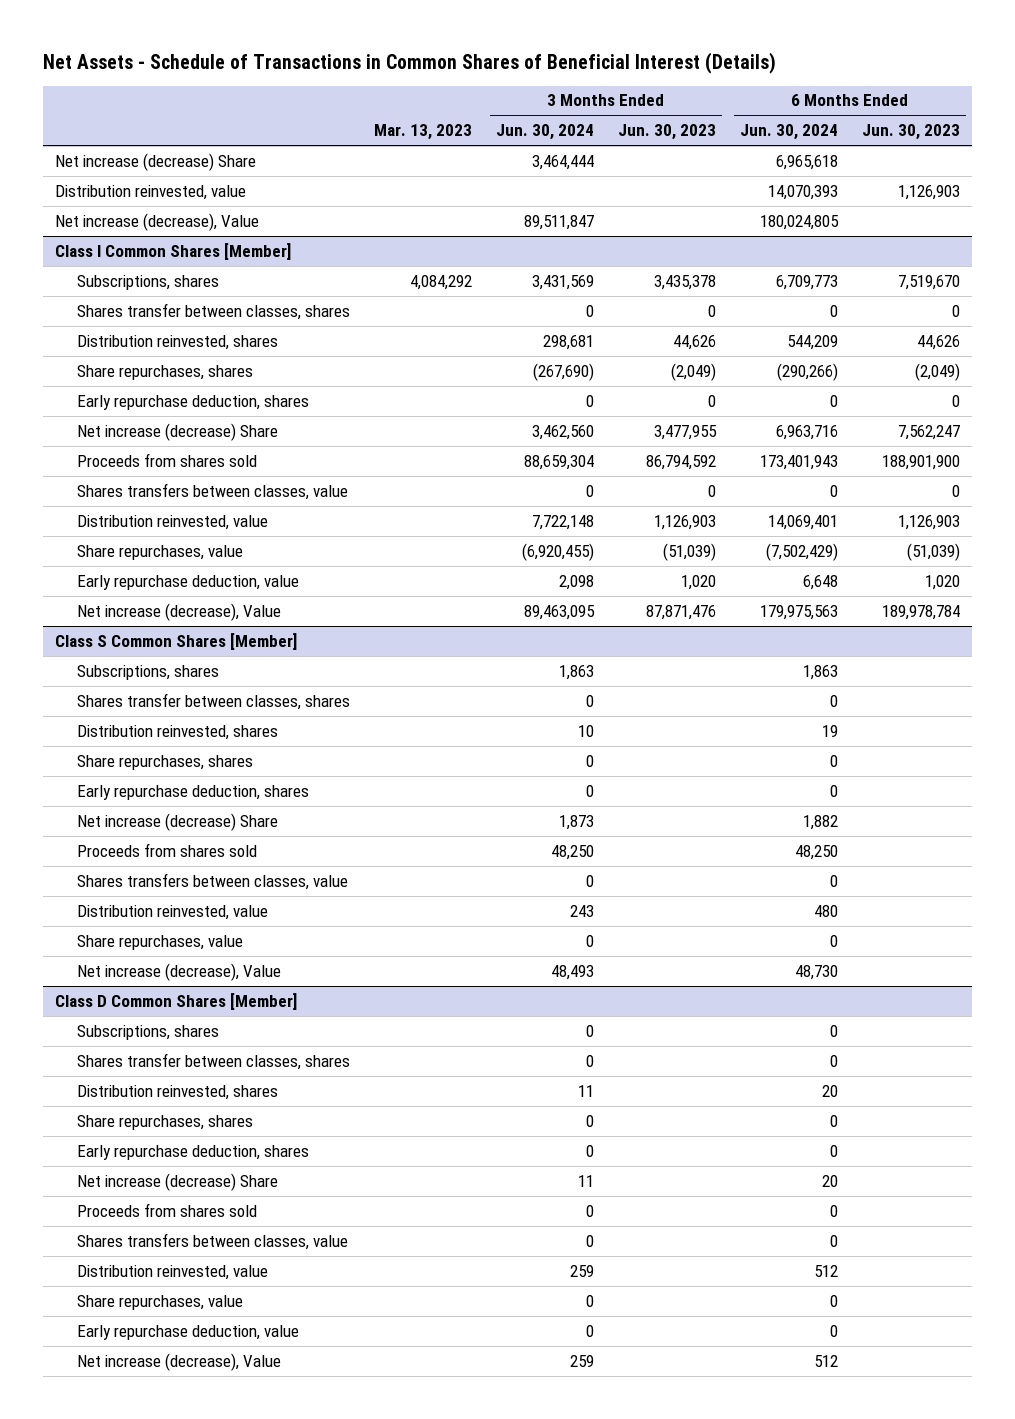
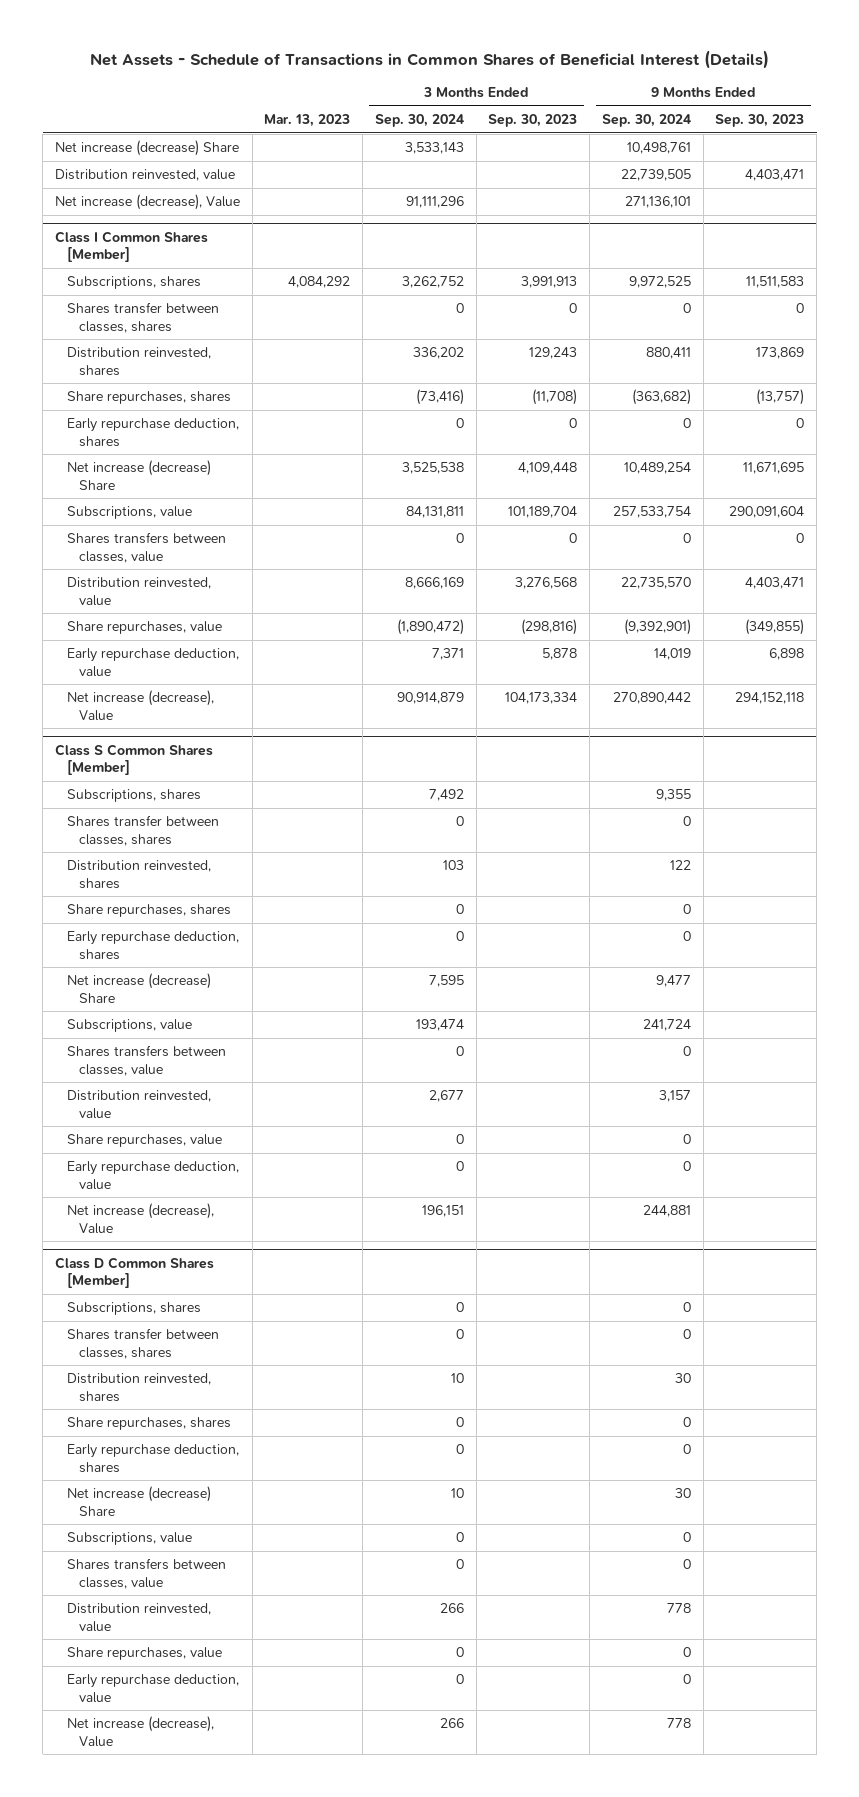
- | Mar. 13, 2023 | 3 Months Ended Jun. 30, 2024 | 3 Months Ended Jun. 30, 2023 | 6 Months Ended Jun. 30, 2024 | 6 Months Ended Jun. 30, 2023
+ | Mar. 13, 2023 | 3 Months Ended Sep. 30, 2024 | 3 Months Ended Sep. 30, 2023 | 9 Months Ended Sep. 30, 2024 | 9 Months Ended Sep. 30, 2023
@ Class I Common Shares [Member]
- Proceeds from shares sold | | 88,659,304 | 86,794,592 | 173,401,943 | 188,901,900
+ Subscriptions, value | | 84,131,811 | 101,189,704 | 257,533,754 | 290,091,604
@ Class S Common Shares [Member]
- Proceeds from shares sold | | 48,250 | | 48,250 |
+ Subscriptions, value | | 193,474 | | 241,724 |
+ Early repurchase deduction, value | | 0 | | 0 |
@ Class D Common Shares [Member]
- Proceeds from shares sold | | 0 | | 0 |
+ Subscriptions, value | | 0 | | 0 |

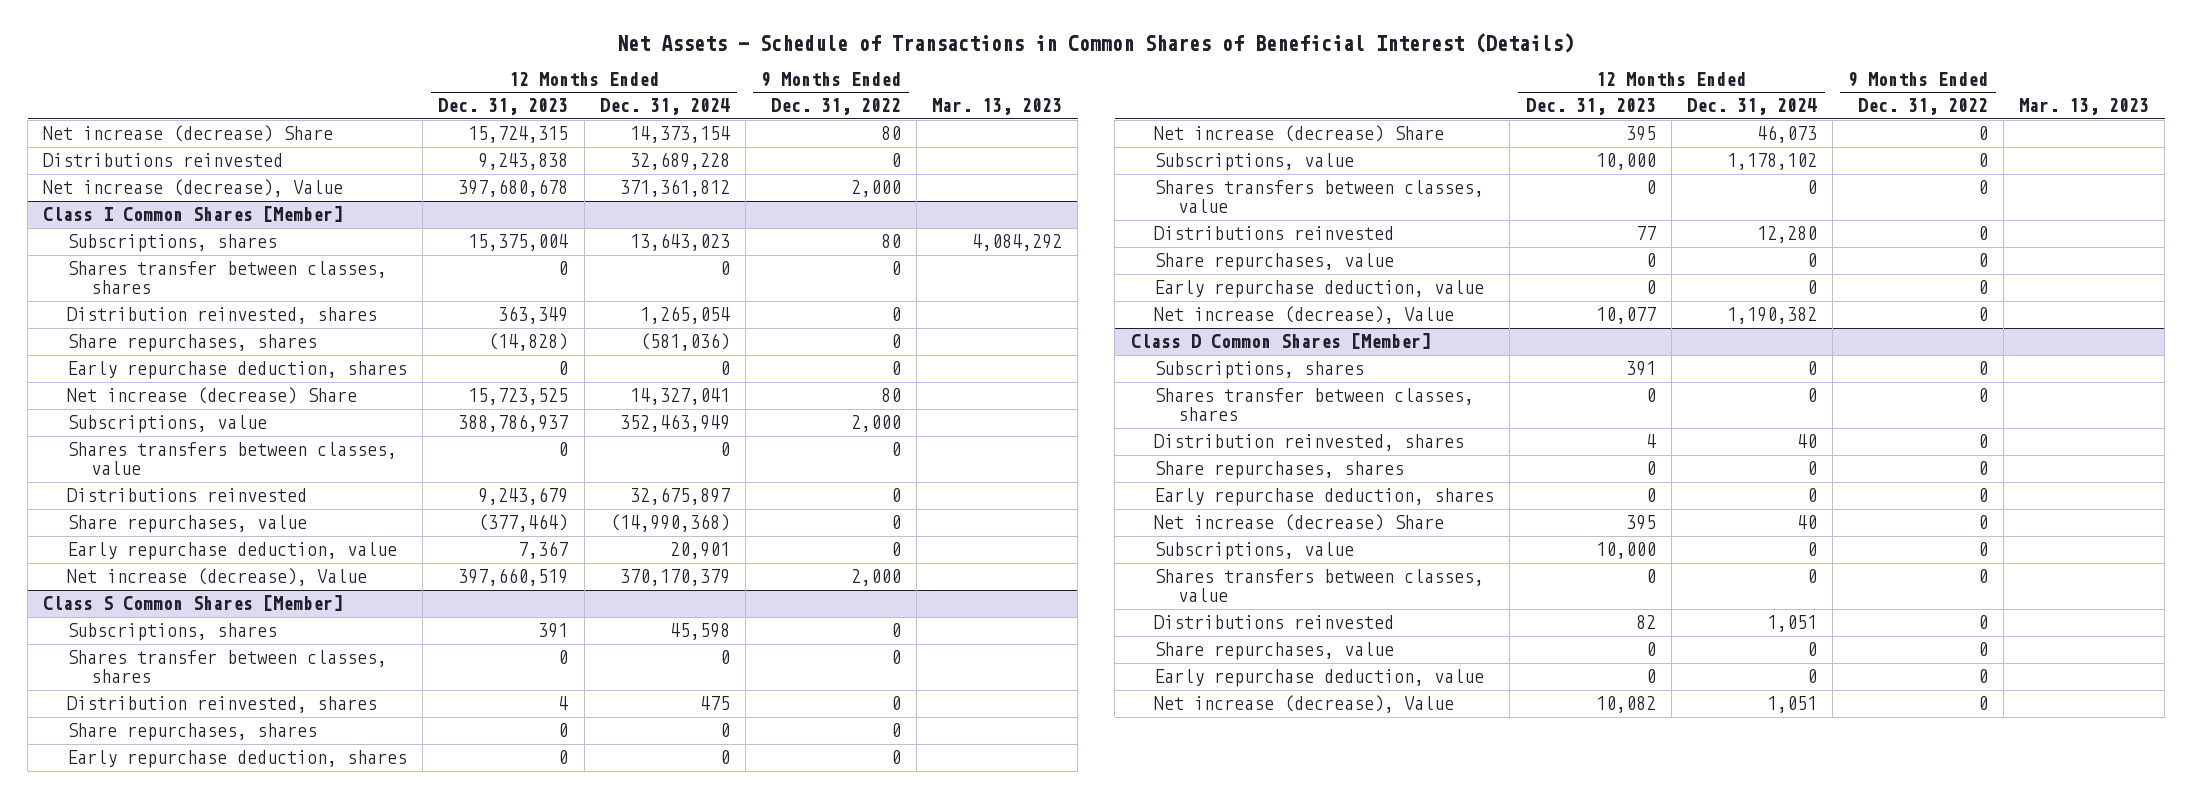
- | Mar. 13, 2023 | 3 Months Ended Sep. 30, 2024 | 3 Months Ended Sep. 30, 2023 | 9 Months Ended Sep. 30, 2024 | 9 Months Ended Sep. 30, 2023
+ | 12 Months Ended Dec. 31, 2023 | 12 Months Ended Dec. 31, 2024 | 9 Months Ended Dec. 31, 2022 | Mar. 13, 2023
- Distribution reinvested, value | | | | 22,739,505 | 4,403,471
+ Distributions reinvested | 9,243,838 | 32,689,228 | 0 |
@ Class I Common Shares [Member]
- Distribution reinvested, value | | 8,666,169 | 3,276,568 | 22,735,570 | 4,403,471
+ Distributions reinvested | 9,243,679 | 32,675,897 | 0 |
@ Class S Common Shares [Member]
- Distribution reinvested, value | | 2,677 | | 3,157 |
+ Distributions reinvested | 77 | 12,280 | 0 |
@ Class D Common Shares [Member]
- Distribution reinvested, value | | 266 | | 778 |
+ Distributions reinvested | 82 | 1,051 | 0 |

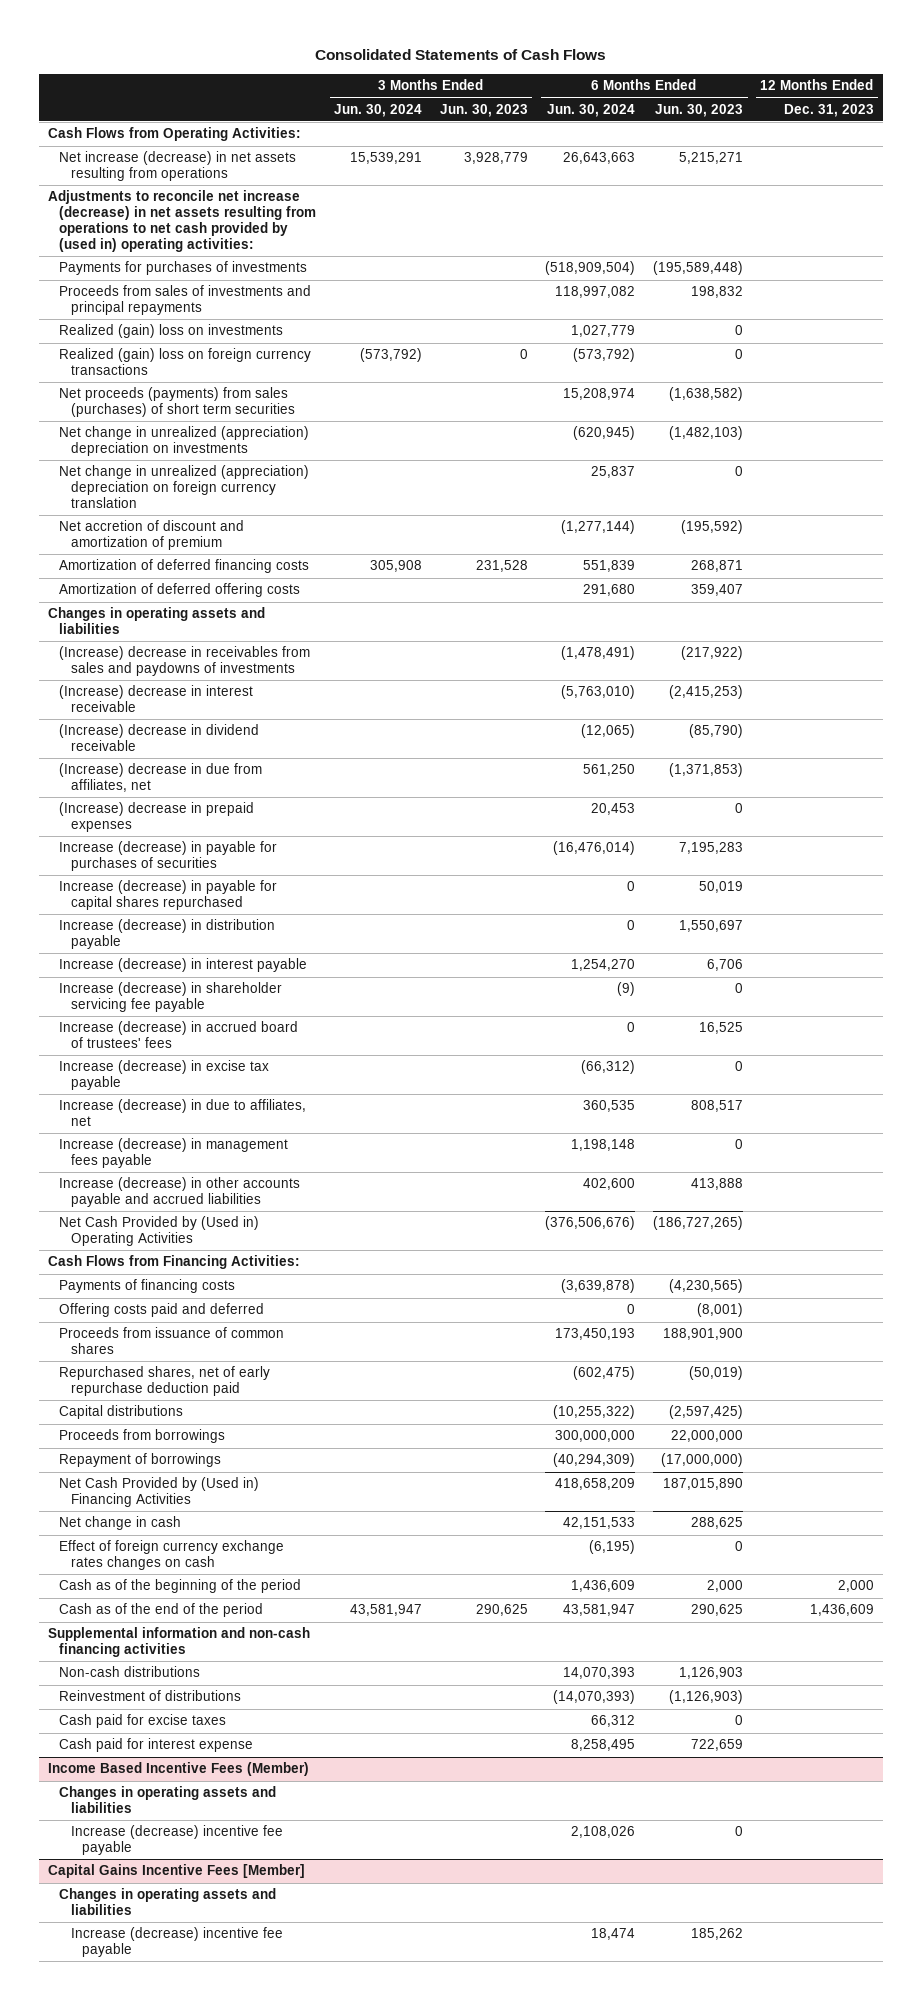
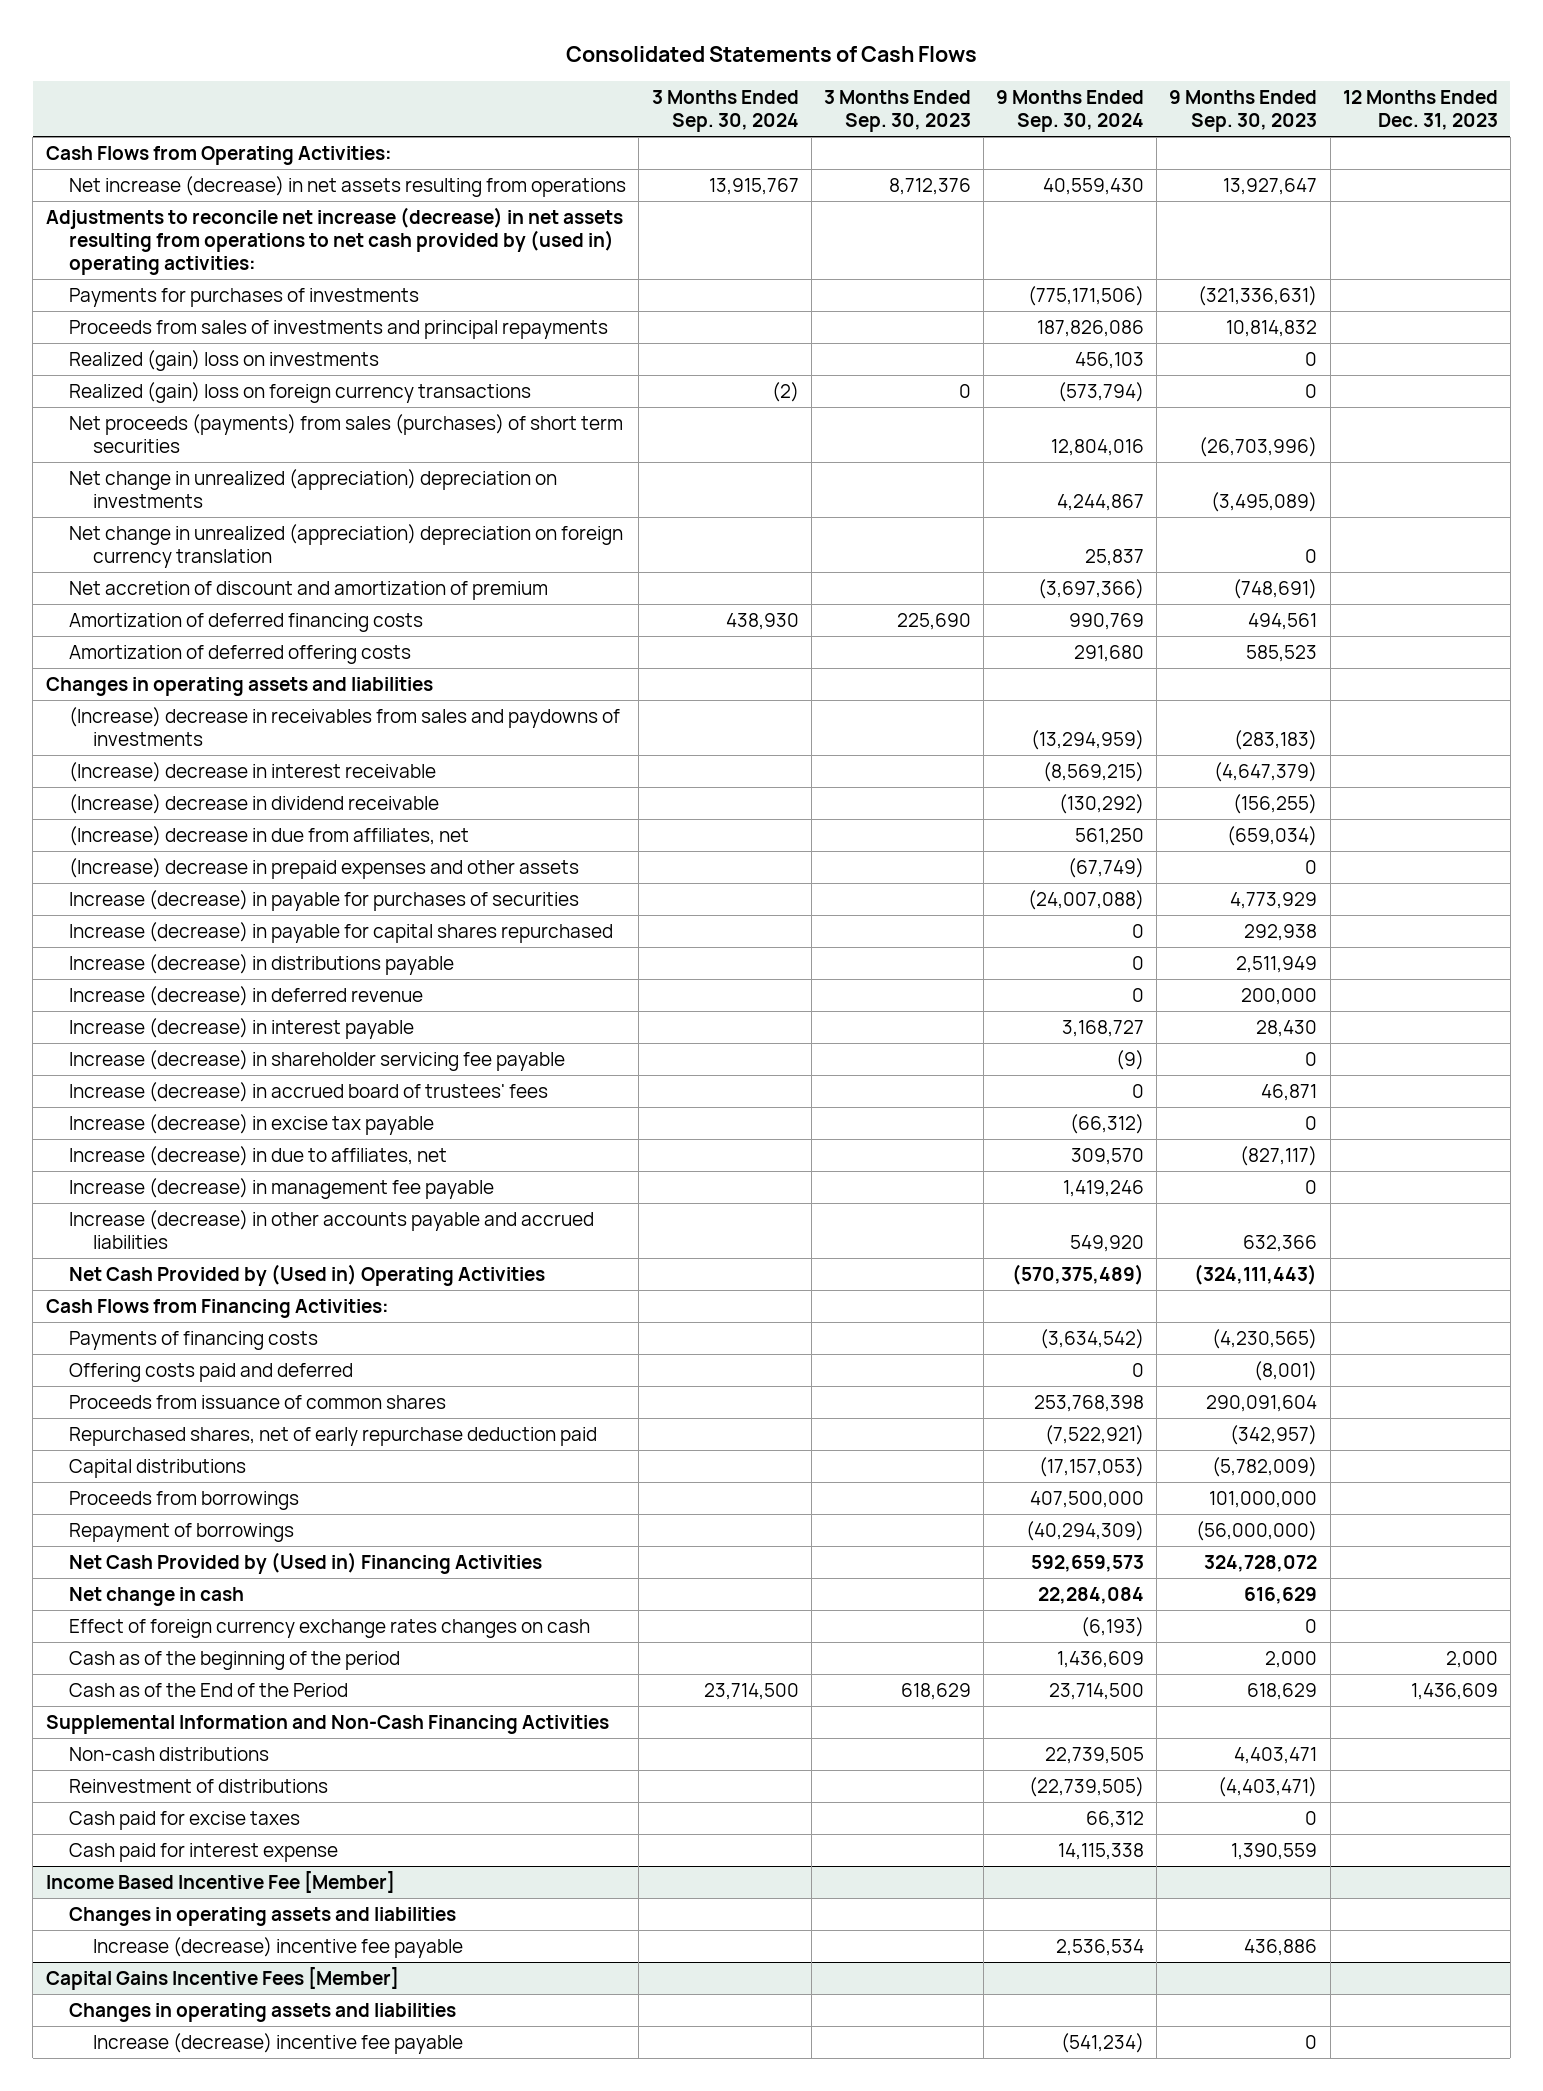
- | 3 Months Ended Jun. 30, 2024 | 3 Months Ended Jun. 30, 2023 | 6 Months Ended Jun. 30, 2024 | 6 Months Ended Jun. 30, 2023 | 12 Months Ended Dec. 31, 2023
+ | 3 Months Ended Sep. 30, 2024 | 3 Months Ended Sep. 30, 2023 | 9 Months Ended Sep. 30, 2024 | 9 Months Ended Sep. 30, 2023 | 12 Months Ended Dec. 31, 2023
- (Increase) decrease in prepaid expenses | | | 20,453 | 0 |
+ (Increase) decrease in prepaid expenses and other assets | | | (67,749) | 0 |
- Increase (decrease) in distribution payable | | | 0 | 1,550,697 |
+ Increase (decrease) in distributions payable | | | 0 | 2,511,949 |
+ Increase (decrease) in deferred revenue | | | 0 | 200,000 |
- Increase (decrease) in management fees payable | | | 1,198,148 | 0 |
+ Increase (decrease) in management fee payable | | | 1,419,246 | 0 |
- Cash as of the end of the period | 43,581,947 | 290,625 | 43,581,947 | 290,625 | 1,436,609
- Supplemental information and non-cash financing activities
+ Cash as of the End of the Period | 23,714,500 | 618,629 | 23,714,500 | 618,629 | 1,436,609
+ Supplemental Information and Non-Cash Financing Activities
- Income Based Incentive Fees (Member)
+ Income Based Incentive Fee [Member]

